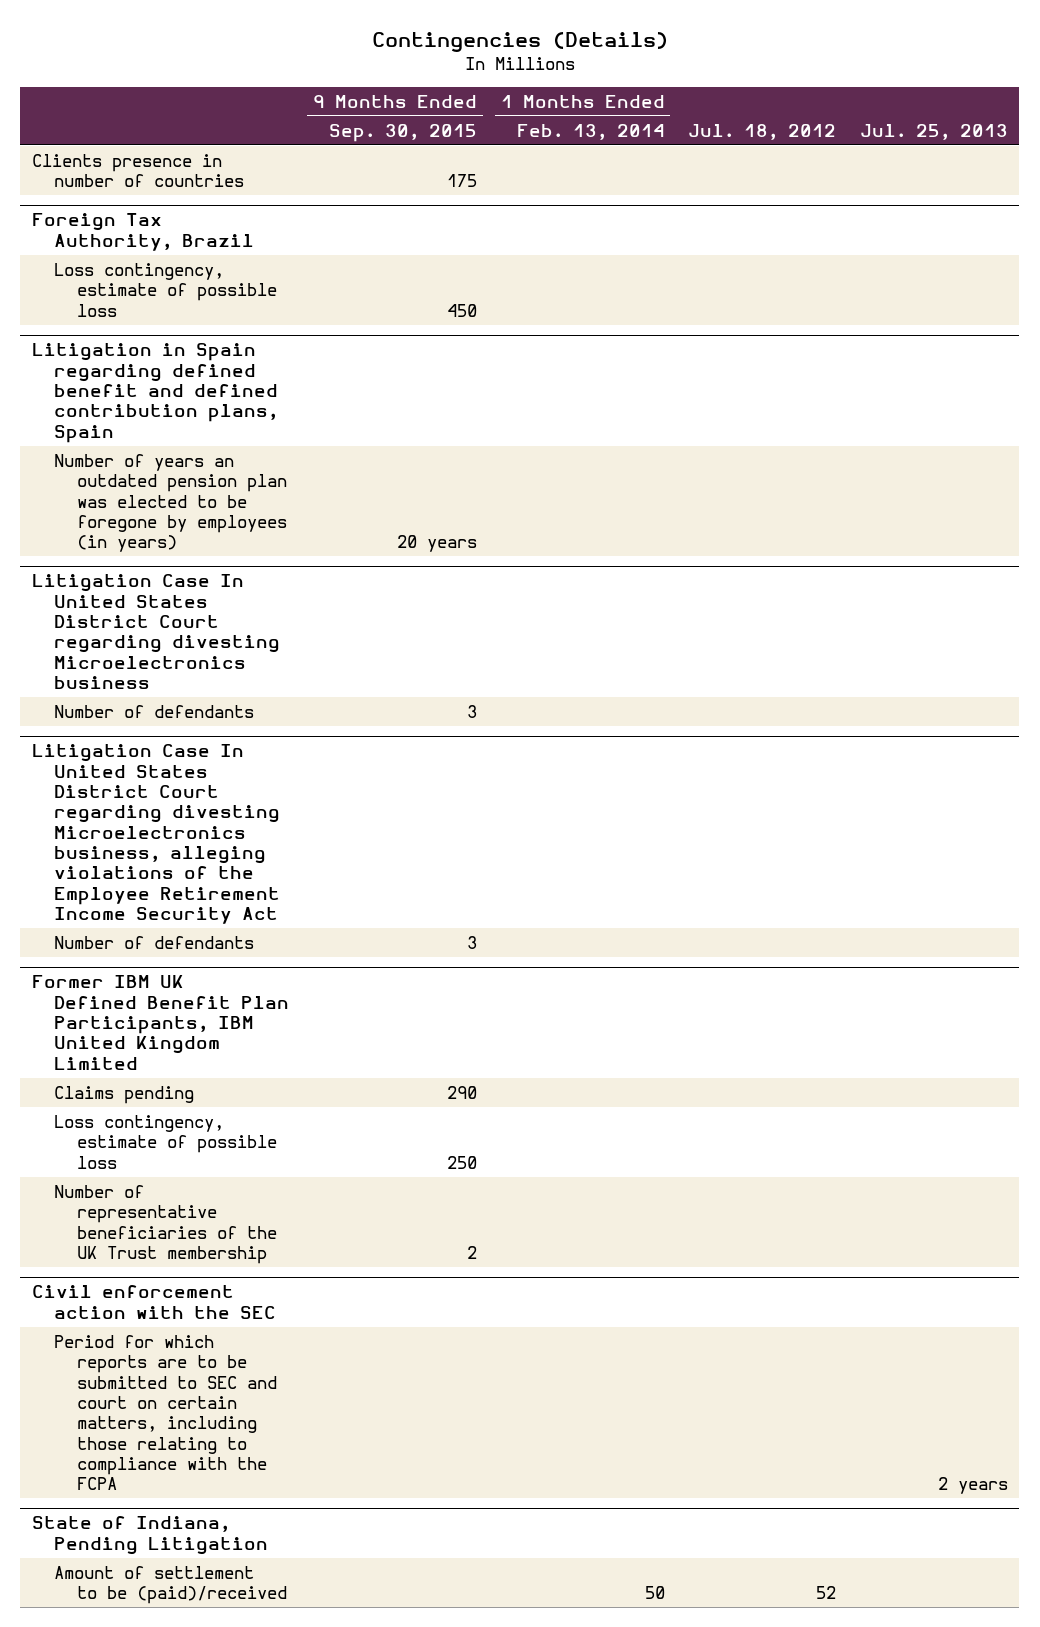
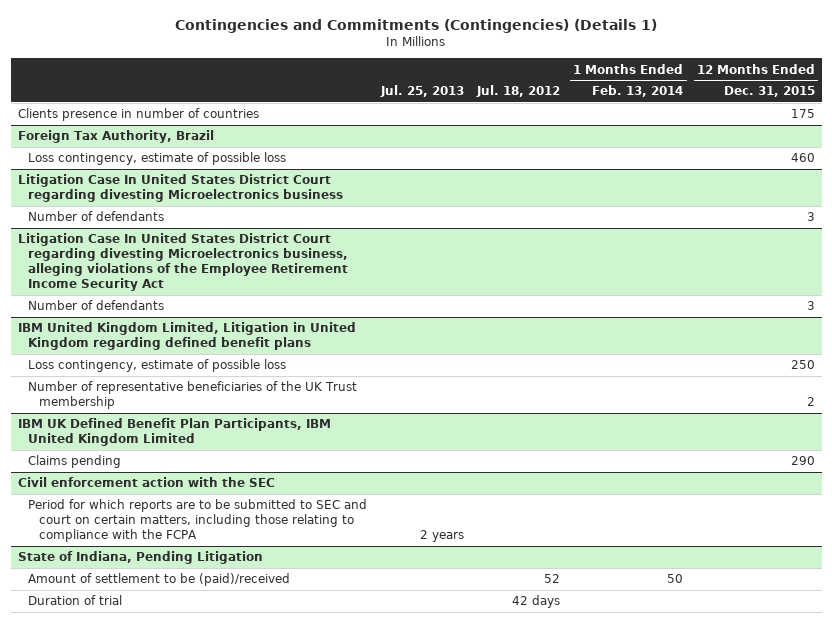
- Contingencies (Details)
+ Contingencies and Commitments (Contingencies) (Details 1)
- | 9 Months Ended Sep. 30, 2015 | 1 Months Ended Feb. 13, 2014 | Jul. 18, 2012 | Jul. 25, 2013
+ | Jul. 25, 2013 | Jul. 18, 2012 | 1 Months Ended Feb. 13, 2014 | 12 Months Ended Dec. 31, 2015
- Litigation in Spain regarding defined benefit and defined contribution plans, Spain
- Number of years an outdated pension plan was elected to be foregone by employees (in years) | 20 years | | |
- Former IBM UK Defined Benefit Plan Participants, IBM United Kingdom Limited
+ IBM United Kingdom Limited, Litigation in United Kingdom regarding defined benefit plans
+ Loss contingency, estimate of possible loss | | | | 250
+ Number of representative beneficiaries of the UK Trust membership | | | | 2
+ IBM UK Defined Benefit Plan Participants, IBM United Kingdom Limited
- Loss contingency, estimate of possible loss | 250 | | |
- Number of representative beneficiaries of the UK Trust membership | 2 | | |
@ State of Indiana, Pending Litigation
+ Duration of trial | | 42 days | |

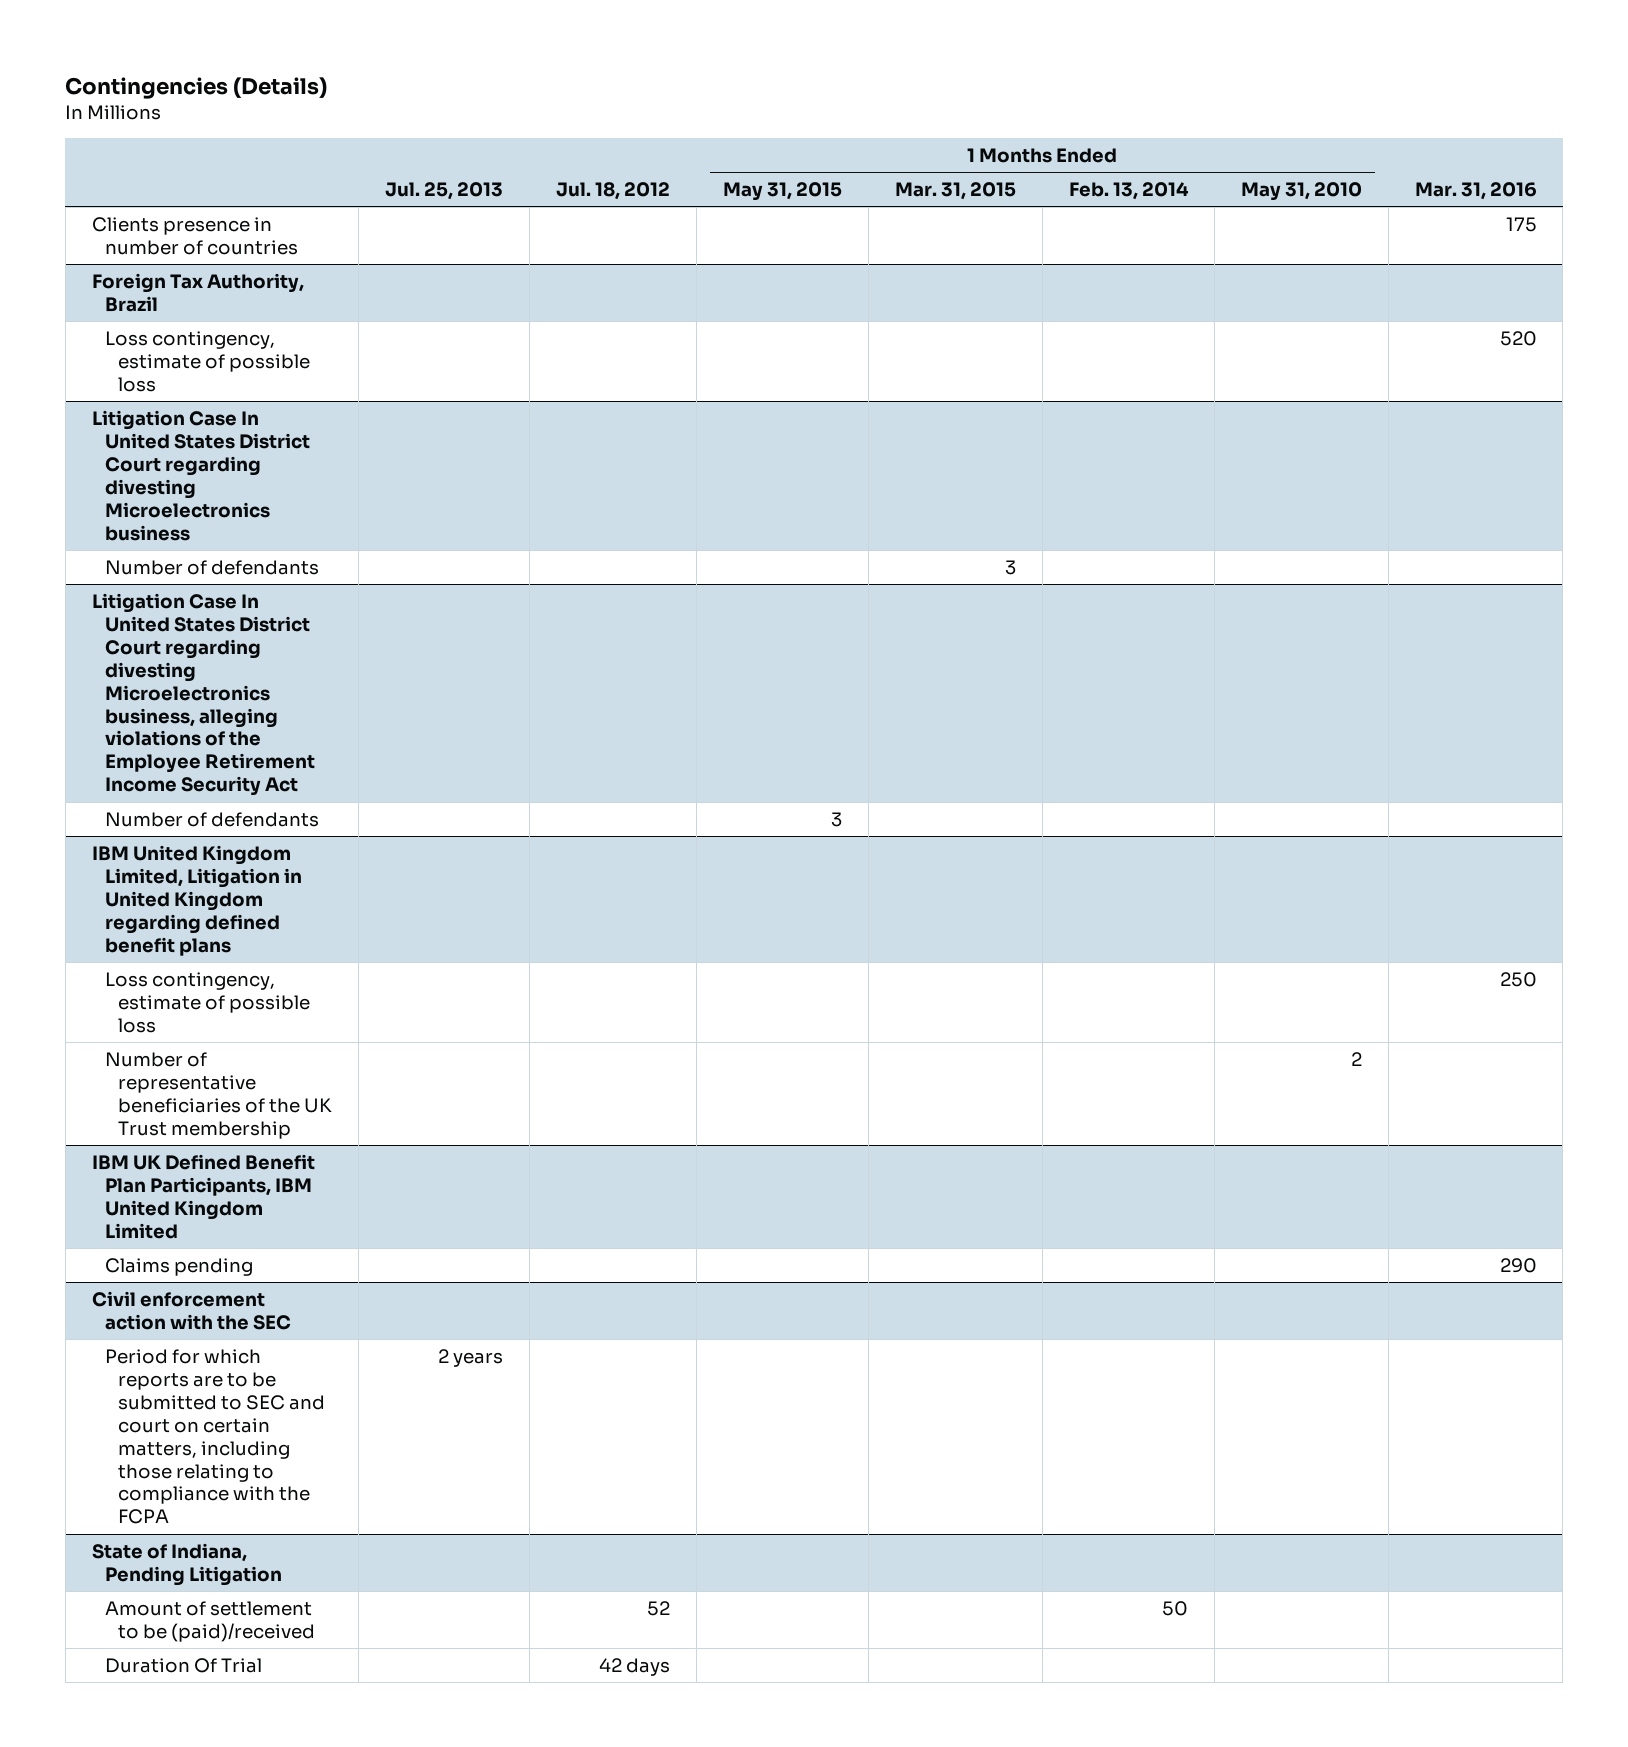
- Contingencies and Commitments (Contingencies) (Details 1)
+ Contingencies (Details)
- | Jul. 25, 2013 | Jul. 18, 2012 | 1 Months Ended Feb. 13, 2014 | 12 Months Ended Dec. 31, 2015
+ | Jul. 25, 2013 | Jul. 18, 2012 | 1 Months Ended May 31, 2015 | 1 Months Ended Mar. 31, 2015 | 1 Months Ended Feb. 13, 2014 | 1 Months Ended May 31, 2010 | Mar. 31, 2016
@ State of Indiana, Pending Litigation
- Duration of trial | | 42 days | |
+ Duration Of Trial | | 42 days | | | | |

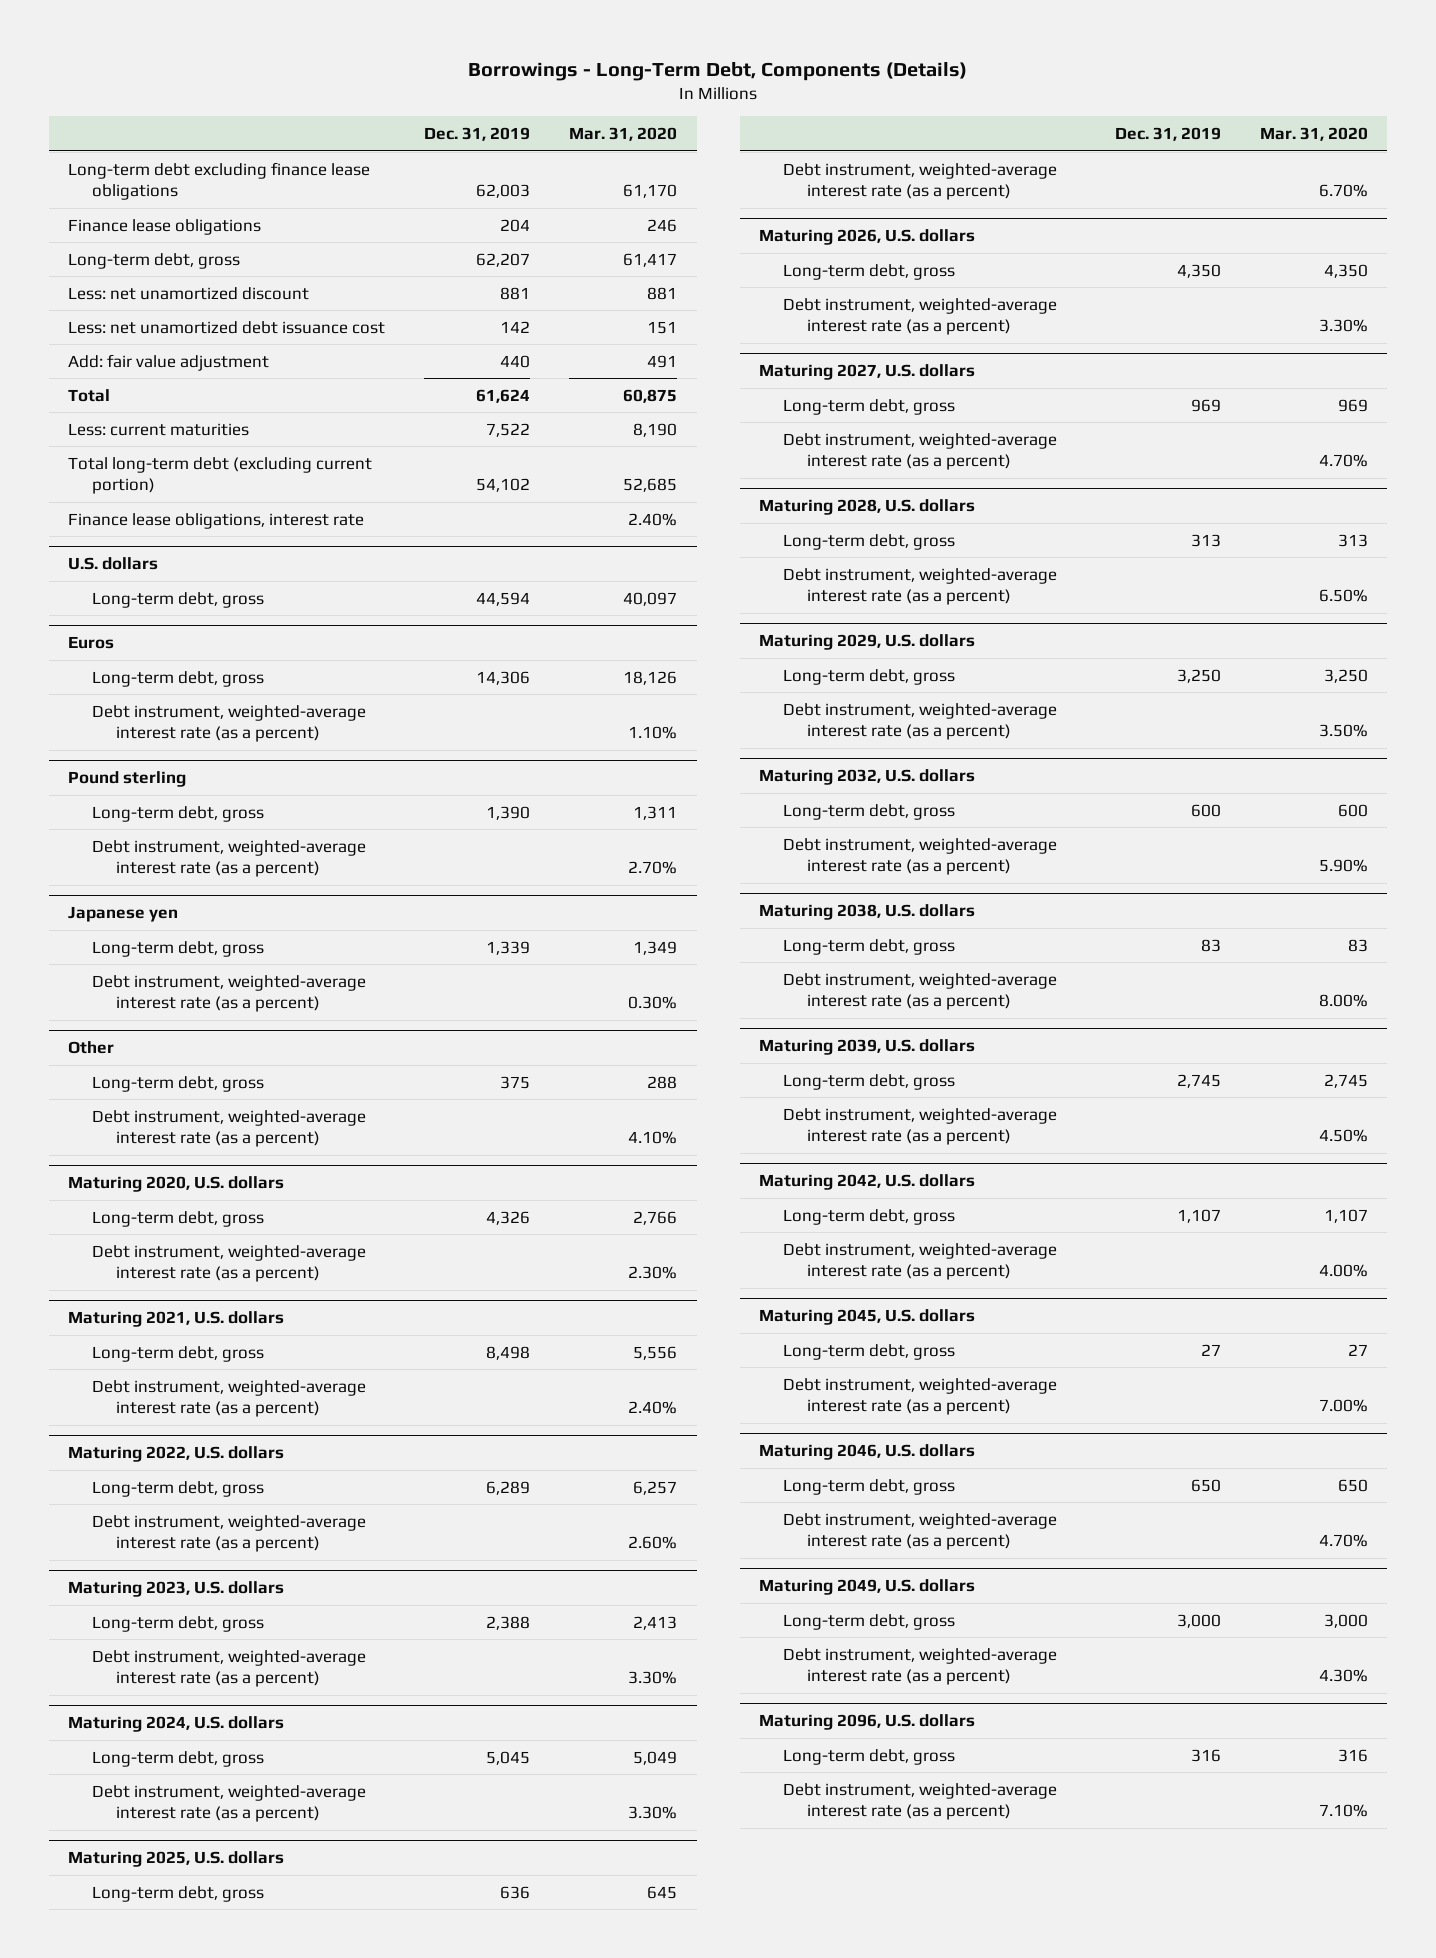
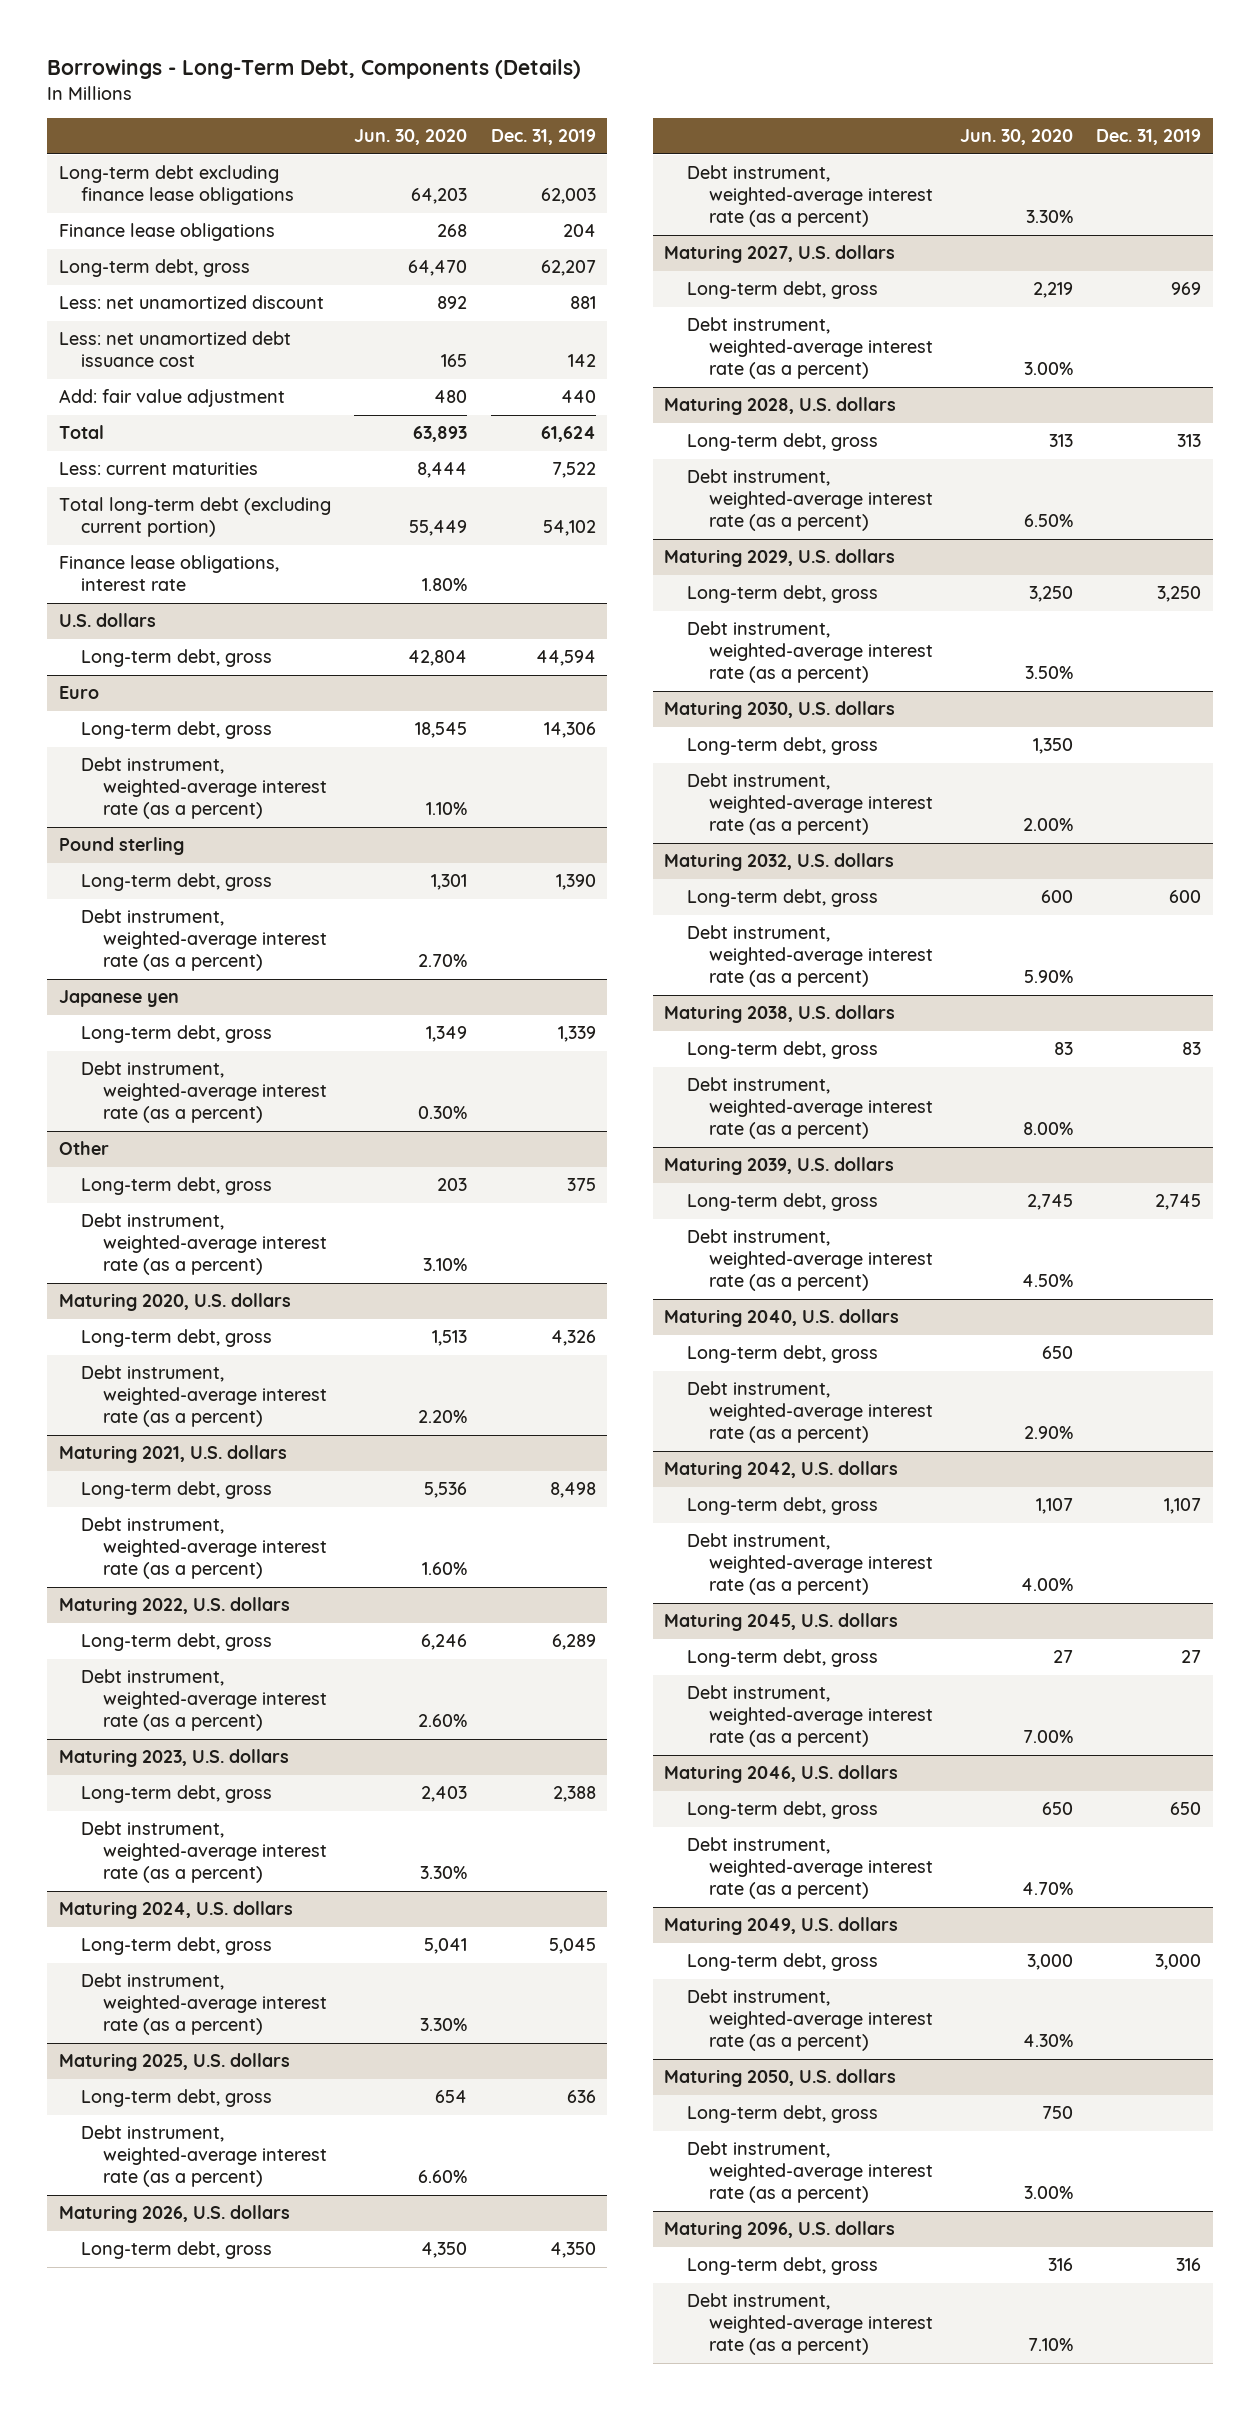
- | Dec. 31, 2019 | Mar. 31, 2020
+ | Jun. 30, 2020 | Dec. 31, 2019
- Euros
+ Euro
+ Maturing 2030, U.S. dollars
+ Long-term debt, gross | 1,350 |
+ Debt instrument, weighted-average interest rate (as a percent) | 2.00% |
+ Maturing 2040, U.S. dollars
+ Long-term debt, gross | 650 |
+ Debt instrument, weighted-average interest rate (as a percent) | 2.90% |
+ Maturing 2050, U.S. dollars
+ Long-term debt, gross | 750 |
+ Debt instrument, weighted-average interest rate (as a percent) | 3.00% |

